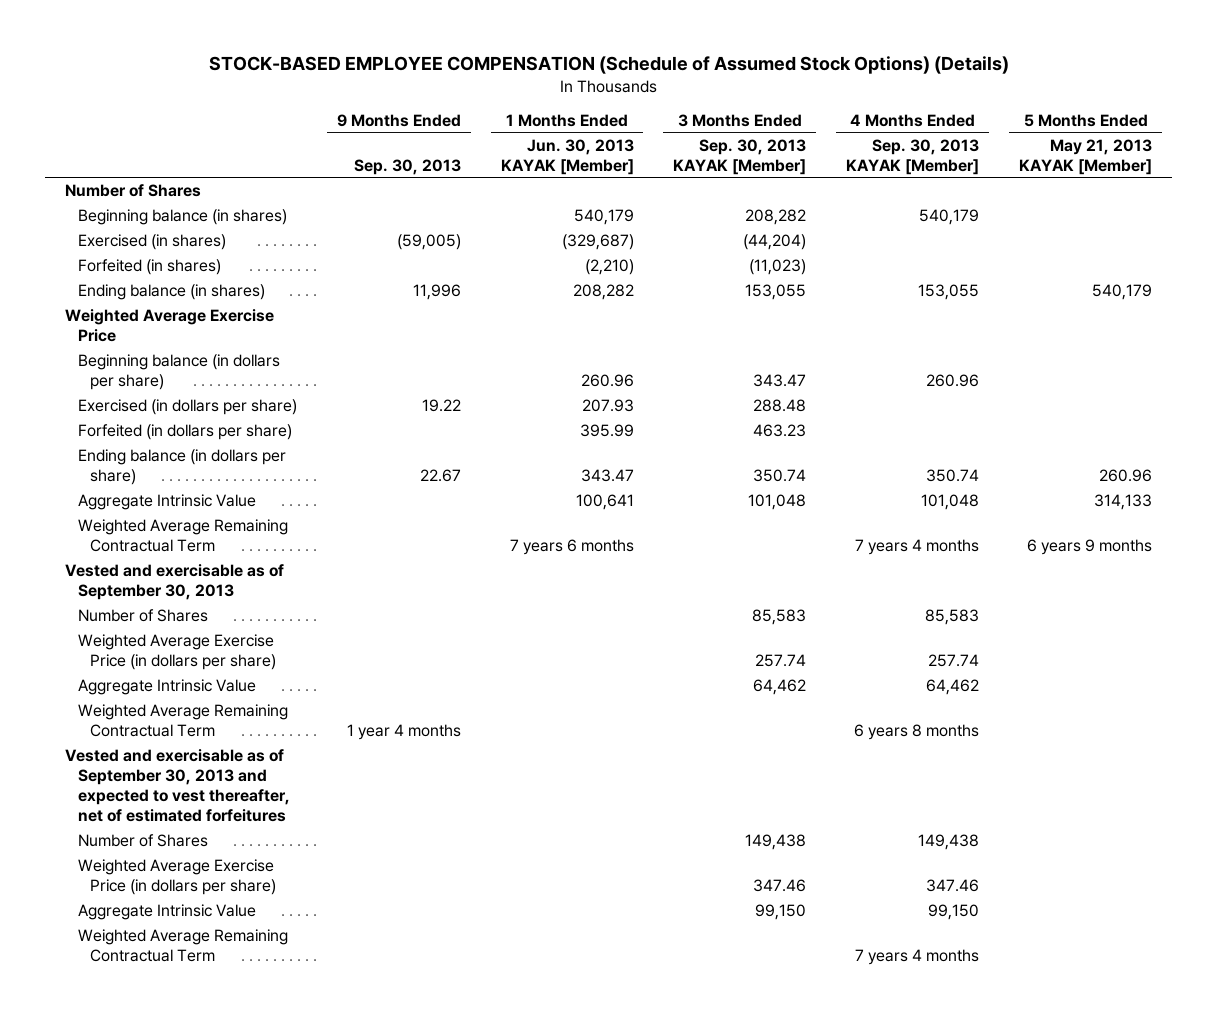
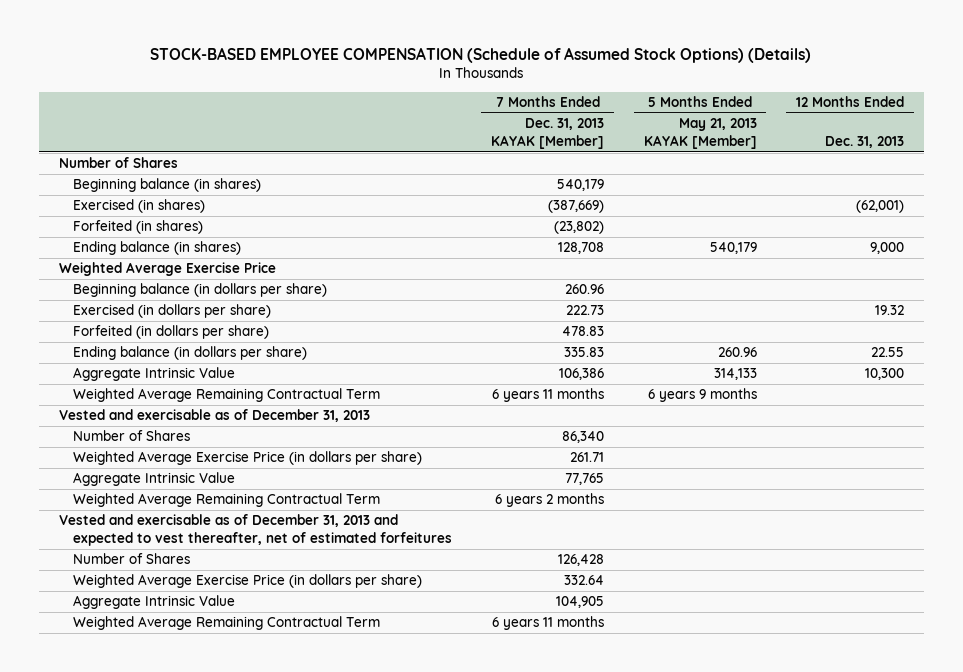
- | 9 Months Ended Sep. 30, 2013 | 1 Months Ended Jun. 30, 2013 KAYAK [Member] | 3 Months Ended Sep. 30, 2013 KAYAK [Member] | 4 Months Ended Sep. 30, 2013 KAYAK [Member] | 5 Months Ended May 21, 2013 KAYAK [Member]
+ | 7 Months Ended Dec. 31, 2013 KAYAK [Member] | 5 Months Ended May 21, 2013 KAYAK [Member] | 12 Months Ended Dec. 31, 2013
- Vested and exercisable as of September 30, 2013
+ Vested and exercisable as of December 31, 2013
- Vested and exercisable as of September 30, 2013 and expected to vest thereafter, net of estimated forfeitures
+ Vested and exercisable as of December 31, 2013 and expected to vest thereafter, net of estimated forfeitures

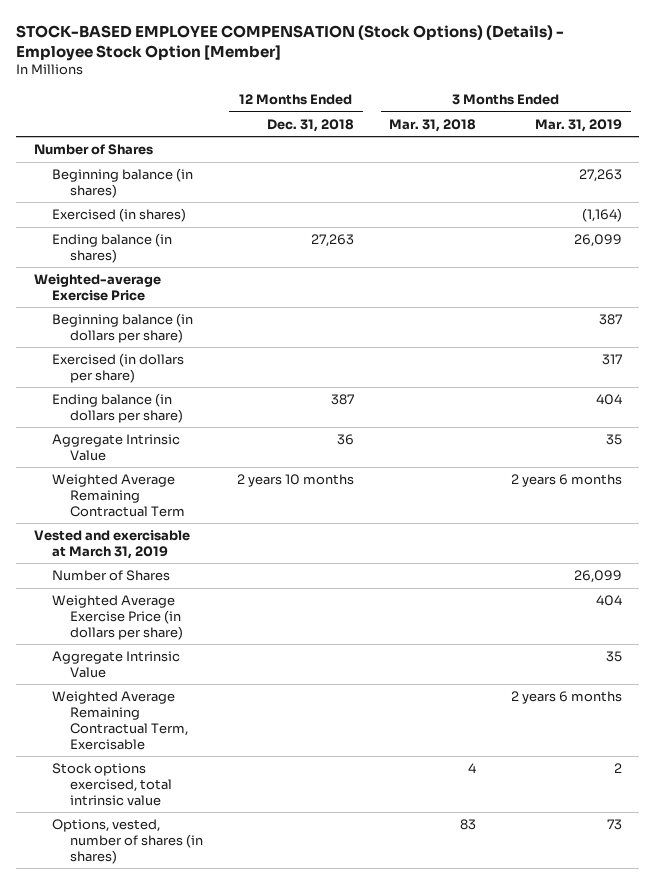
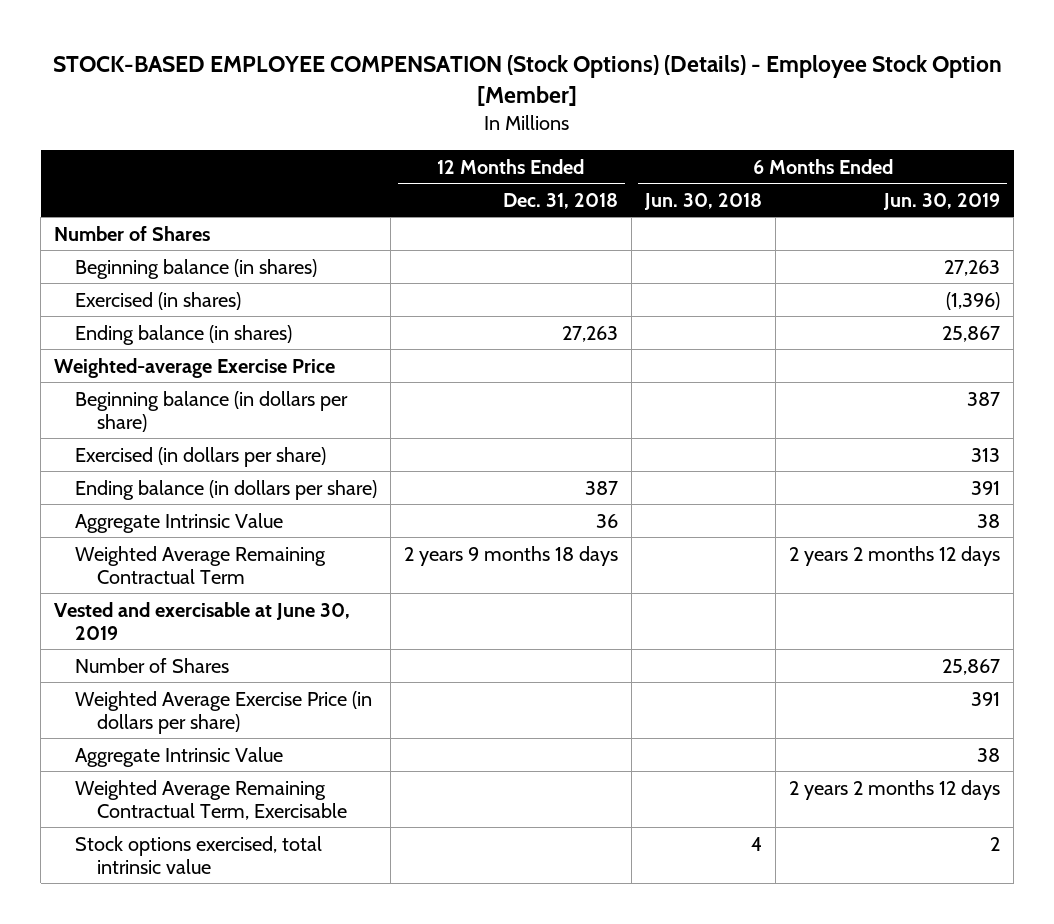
- | 12 Months Ended Dec. 31, 2018 | 3 Months Ended Mar. 31, 2018 | 3 Months Ended Mar. 31, 2019
+ | 12 Months Ended Dec. 31, 2018 | 6 Months Ended Jun. 30, 2018 | 6 Months Ended Jun. 30, 2019
- Weighted Average Remaining Contractual Term | 2 years 10 months | | 2 years 6 months
- Vested and exercisable at March 31, 2019
+ Weighted Average Remaining Contractual Term | 2 years 9 months 18 days | | 2 years 2 months 12 days
+ Vested and exercisable at June 30, 2019
- Options, vested, number of shares (in shares) | | 83 | 73

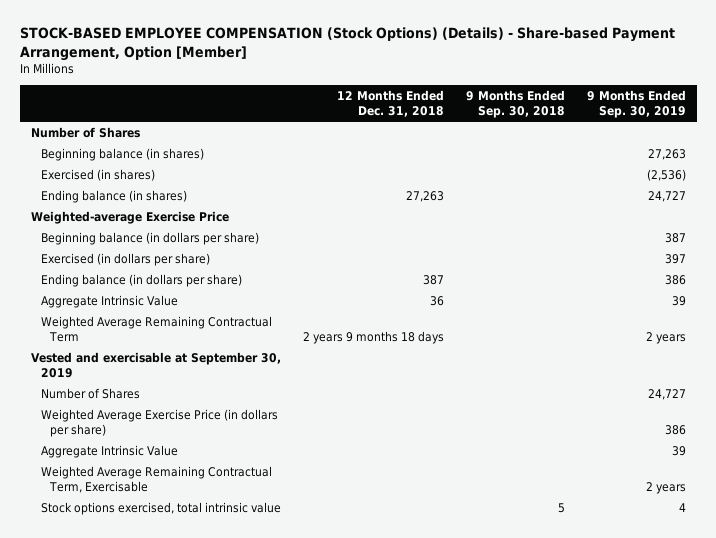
- STOCK-BASED EMPLOYEE COMPENSATION (Stock Options) (Details) - Employee Stock Option [Member]
+ STOCK-BASED EMPLOYEE COMPENSATION (Stock Options) (Details) - Share-based Payment Arrangement, Option [Member]
- | 12 Months Ended Dec. 31, 2018 | 6 Months Ended Jun. 30, 2018 | 6 Months Ended Jun. 30, 2019
+ | 12 Months Ended Dec. 31, 2018 | 9 Months Ended Sep. 30, 2018 | 9 Months Ended Sep. 30, 2019
- Vested and exercisable at June 30, 2019
+ Vested and exercisable at September 30, 2019

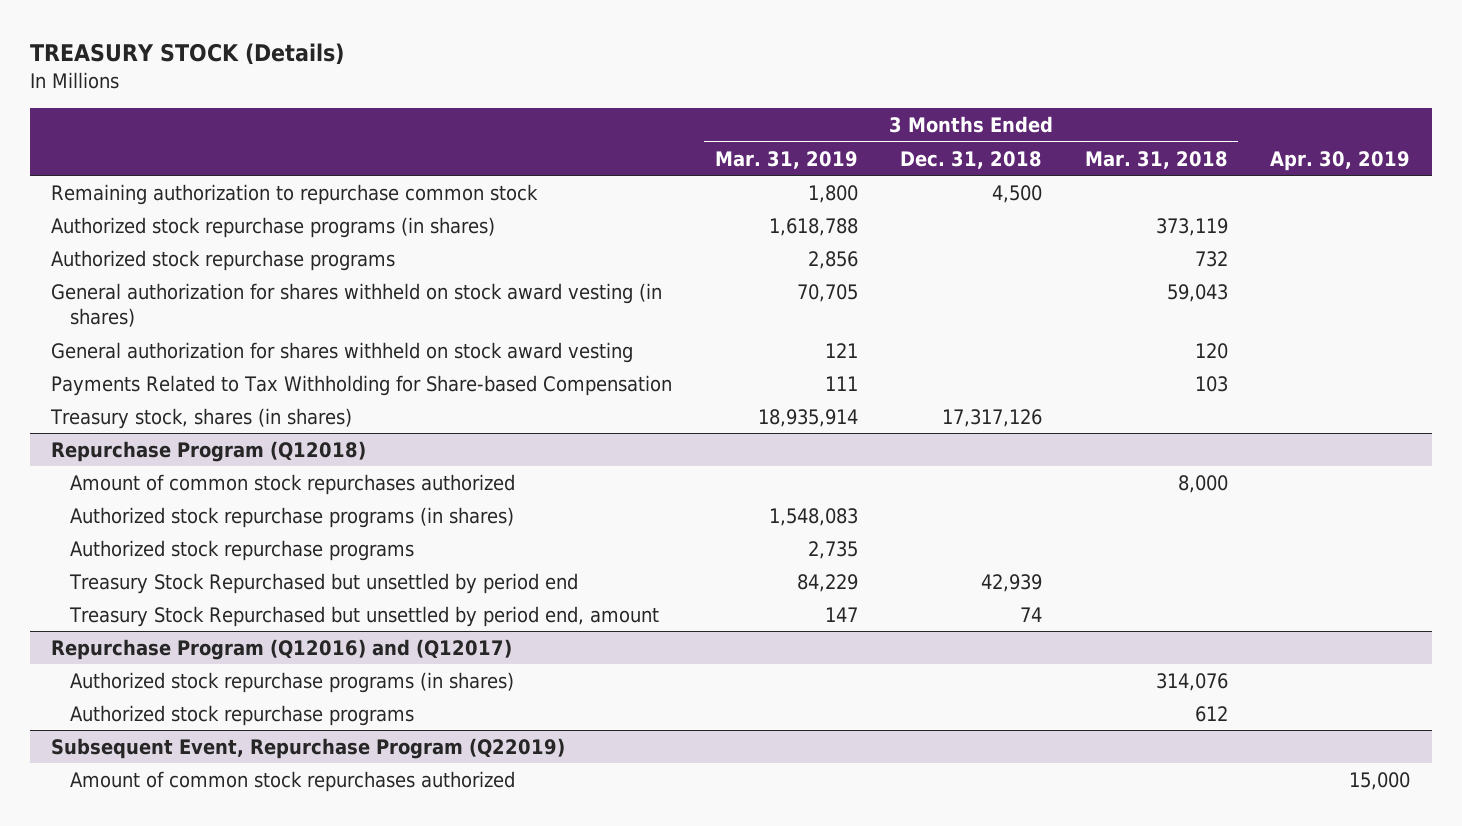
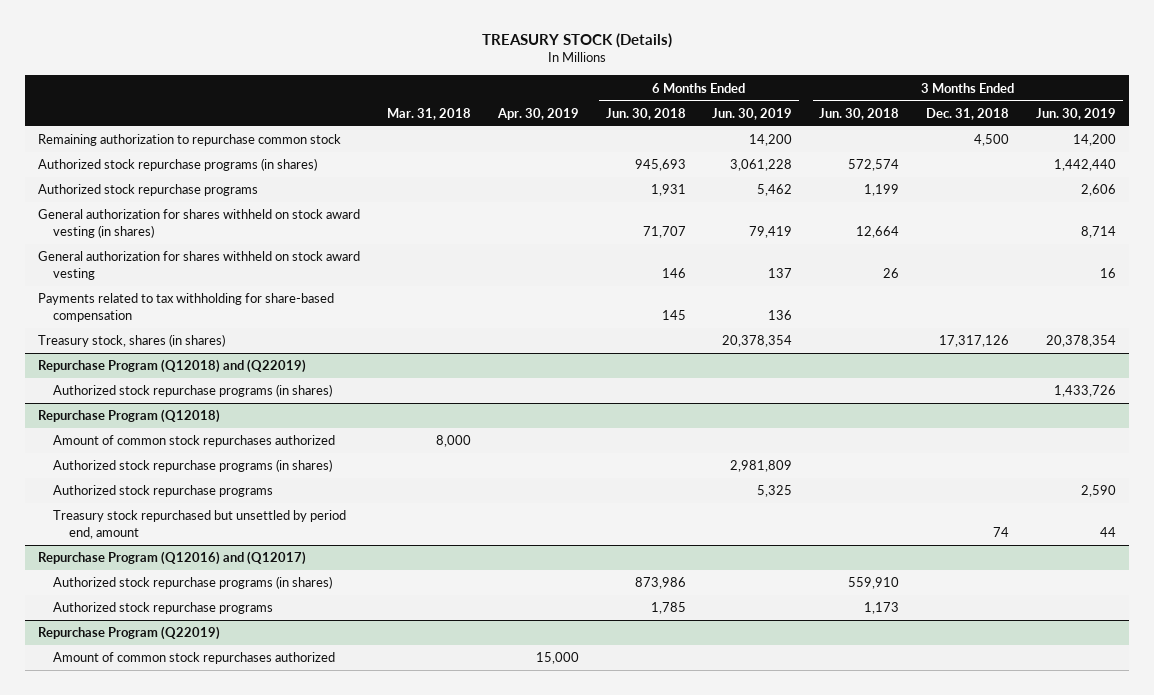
- | 3 Months Ended Mar. 31, 2019 | 3 Months Ended Dec. 31, 2018 | 3 Months Ended Mar. 31, 2018 | Apr. 30, 2019
+ | Mar. 31, 2018 | Apr. 30, 2019 | 6 Months Ended Jun. 30, 2018 | 6 Months Ended Jun. 30, 2019 | 3 Months Ended Jun. 30, 2018 | 3 Months Ended Dec. 31, 2018 | 3 Months Ended Jun. 30, 2019
- Payments Related to Tax Withholding for Share-based Compensation | 111 | | 103 |
+ Payments related to tax withholding for share-based compensation | | | 145 | 136 | | |
+ Repurchase Program (Q12018) and (Q22019)
+ Authorized stock repurchase programs (in shares) | | | | | | | 1,433,726
@ Repurchase Program (Q12018)
- Treasury Stock Repurchased but unsettled by period end | 84,229 | 42,939 | |
- Treasury Stock Repurchased but unsettled by period end, amount | 147 | 74 | |
+ Treasury stock repurchased but unsettled by period end, amount | | | | | | 74 | 44
- Subsequent Event, Repurchase Program (Q22019)
+ Repurchase Program (Q22019)

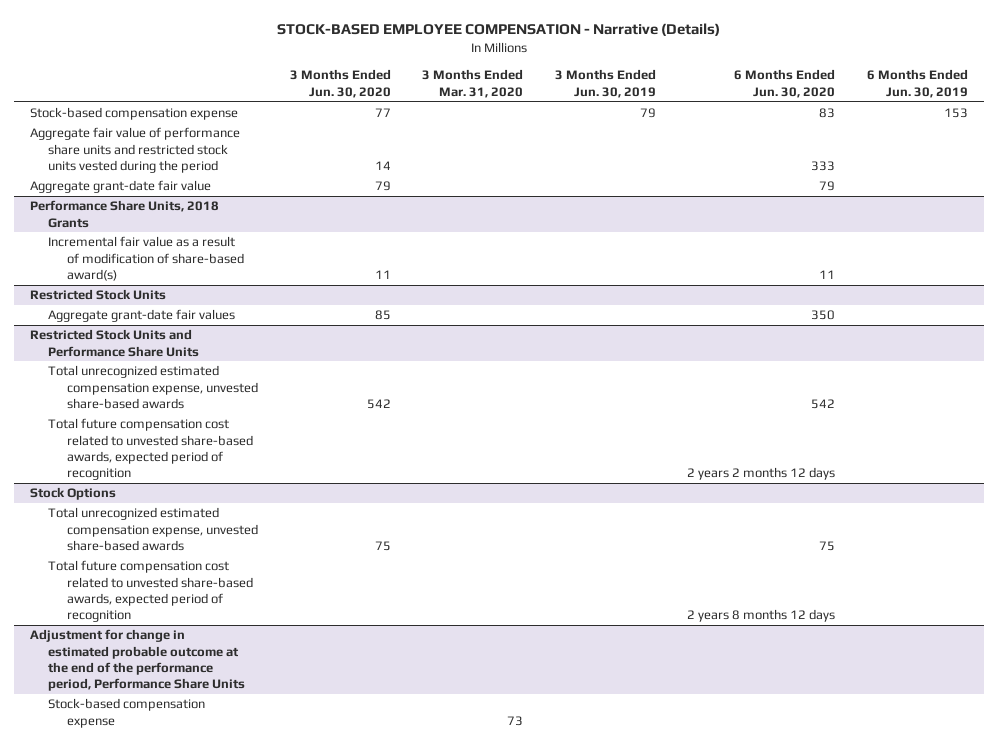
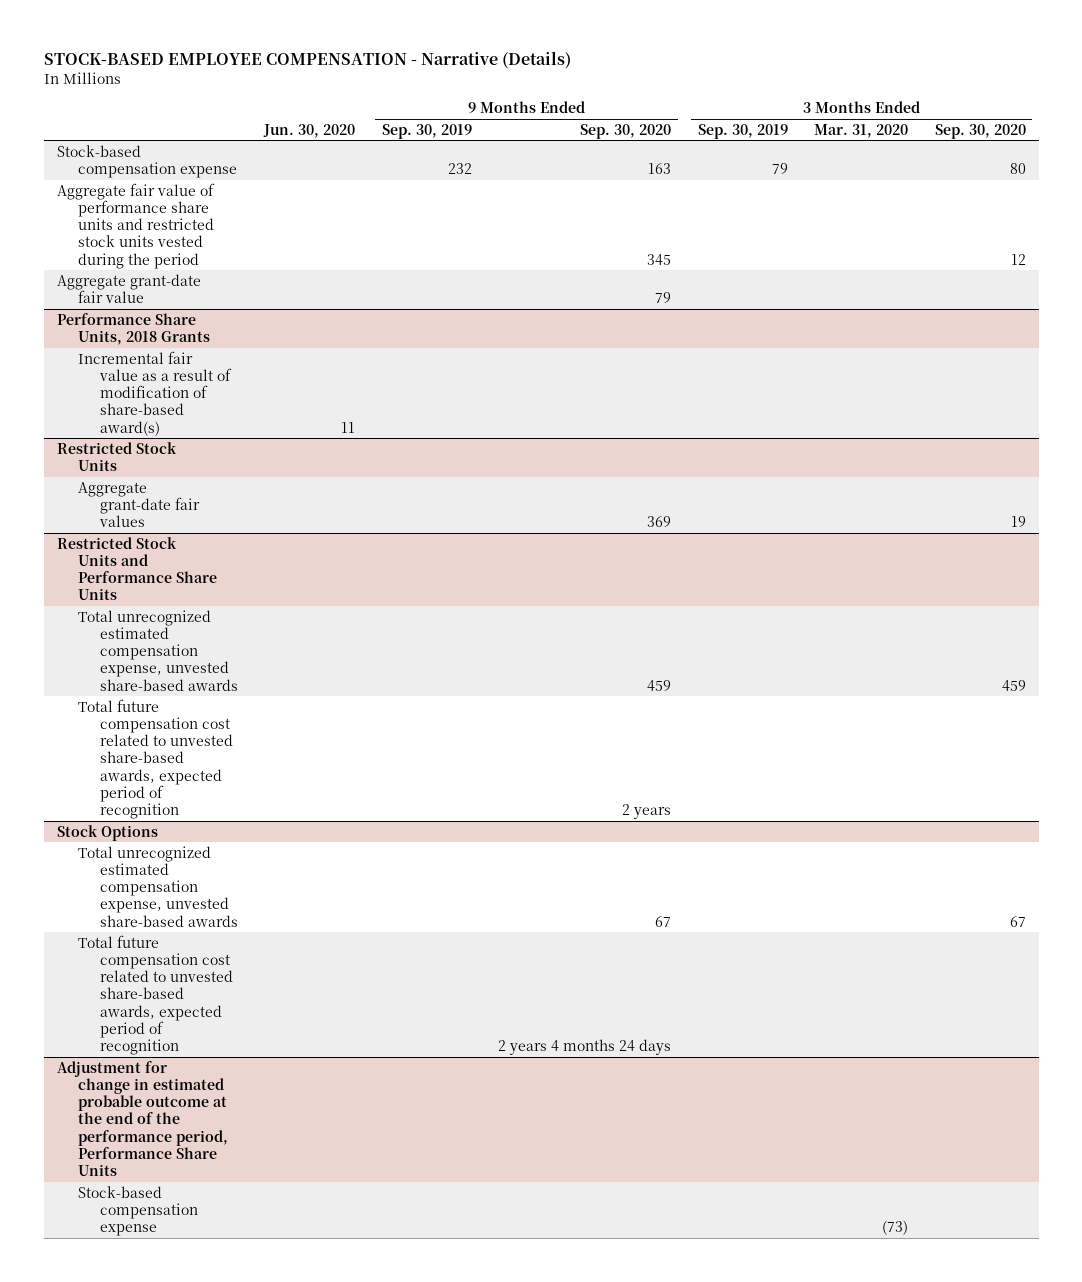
- | 3 Months Ended Jun. 30, 2020 | 3 Months Ended Mar. 31, 2020 | 3 Months Ended Jun. 30, 2019 | 6 Months Ended Jun. 30, 2020 | 6 Months Ended Jun. 30, 2019
+ | Jun. 30, 2020 | 9 Months Ended Sep. 30, 2019 | 9 Months Ended Sep. 30, 2020 | 3 Months Ended Sep. 30, 2019 | 3 Months Ended Mar. 31, 2020 | 3 Months Ended Sep. 30, 2020
@ Adjustment for change in estimated probable outcome at the end of the performance period, Performance Share Units
- Stock-based compensation expense | | 73 | | |
+ Stock-based compensation expense | | | | | (73) |

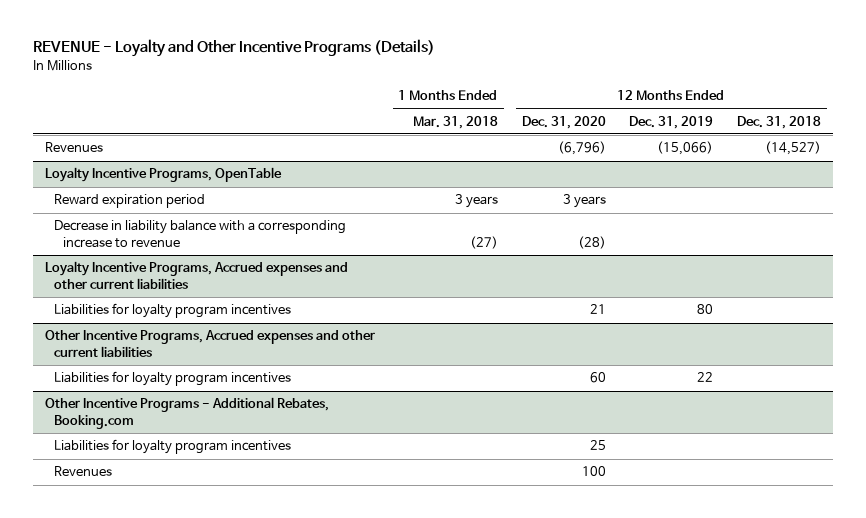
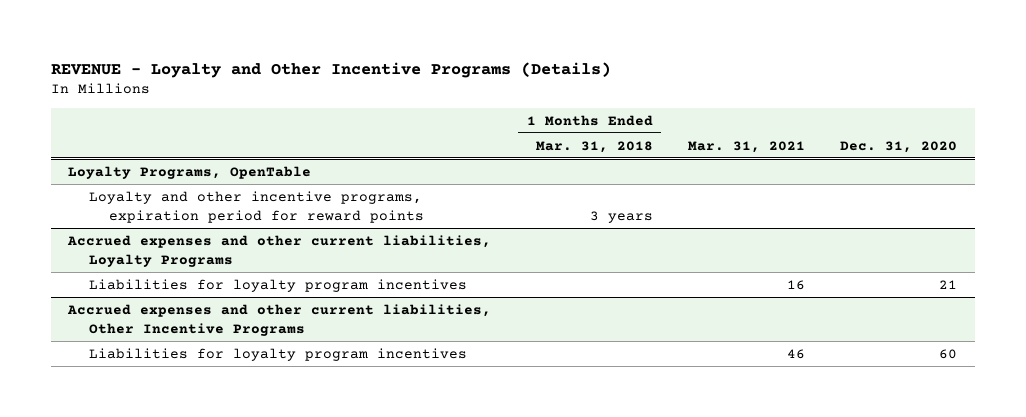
- | 1 Months Ended Mar. 31, 2018 | 12 Months Ended Dec. 31, 2020 | 12 Months Ended Dec. 31, 2019 | 12 Months Ended Dec. 31, 2018
+ | 1 Months Ended Mar. 31, 2018 | Mar. 31, 2021 | Dec. 31, 2020
- Revenues | | (6,796) | (15,066) | (14,527)
- Loyalty Incentive Programs, OpenTable
- Reward expiration period | 3 years | 3 years | |
- Decrease in liability balance with a corresponding increase to revenue | (27) | (28) | |
- Loyalty Incentive Programs, Accrued expenses and other current liabilities
+ Loyalty Programs, OpenTable
+ Loyalty and other incentive programs, expiration period for reward points | 3 years | |
+ Accrued expenses and other current liabilities, Loyalty Programs
- Other Incentive Programs, Accrued expenses and other current liabilities
+ Accrued expenses and other current liabilities, Other Incentive Programs
- Other Incentive Programs - Additional Rebates, Booking.com
- Liabilities for loyalty program incentives | | 25 | |
- Revenues | | 100 | |

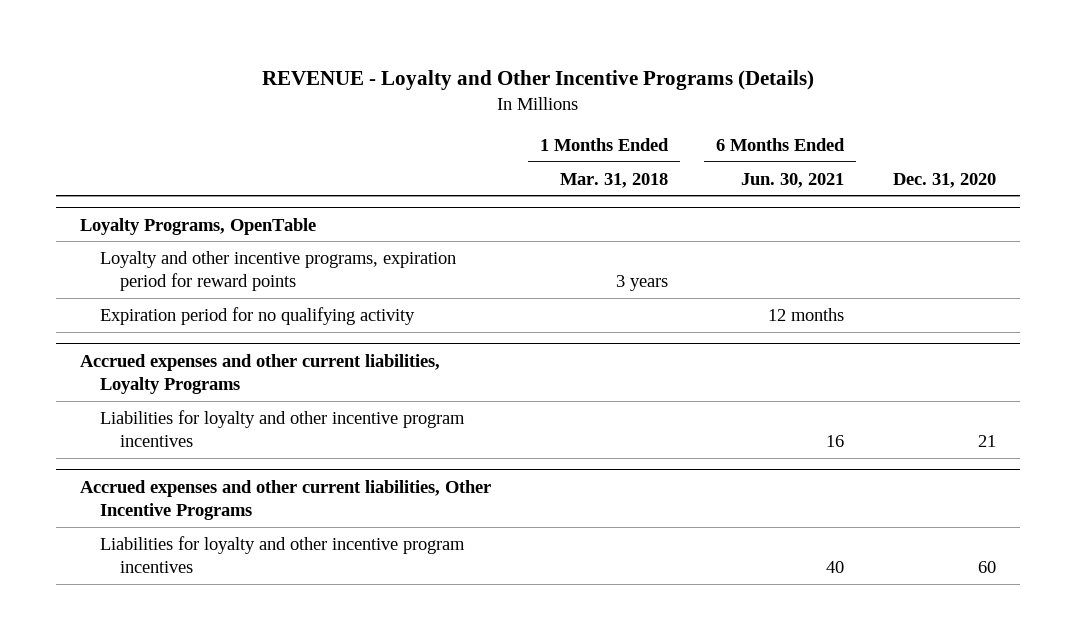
- | 1 Months Ended Mar. 31, 2018 | Mar. 31, 2021 | Dec. 31, 2020
+ | 1 Months Ended Mar. 31, 2018 | 6 Months Ended Jun. 30, 2021 | Dec. 31, 2020
@ Loyalty Programs, OpenTable
+ Expiration period for no qualifying activity | | 12 months |
@ Accrued expenses and other current liabilities, Loyalty Programs
- Liabilities for loyalty program incentives | | 16 | 21
+ Liabilities for loyalty and other incentive program incentives | | 16 | 21
@ Accrued expenses and other current liabilities, Other Incentive Programs
- Liabilities for loyalty program incentives | | 46 | 60
+ Liabilities for loyalty and other incentive program incentives | | 40 | 60

